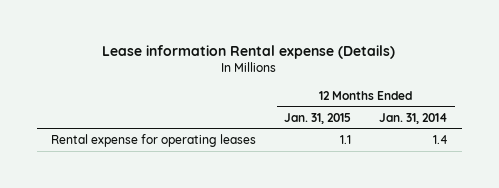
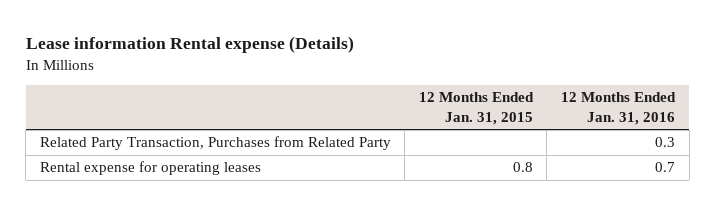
- | 12 Months Ended Jan. 31, 2015 | 12 Months Ended Jan. 31, 2014
+ | 12 Months Ended Jan. 31, 2015 | 12 Months Ended Jan. 31, 2016
- Rental expense for operating leases | 1.1 | 1.4
+ Related Party Transaction, Purchases from Related Party | | 0.3
+ Rental expense for operating leases | 0.8 | 0.7

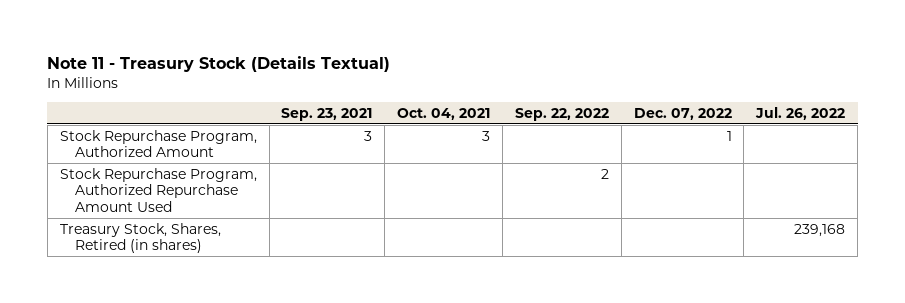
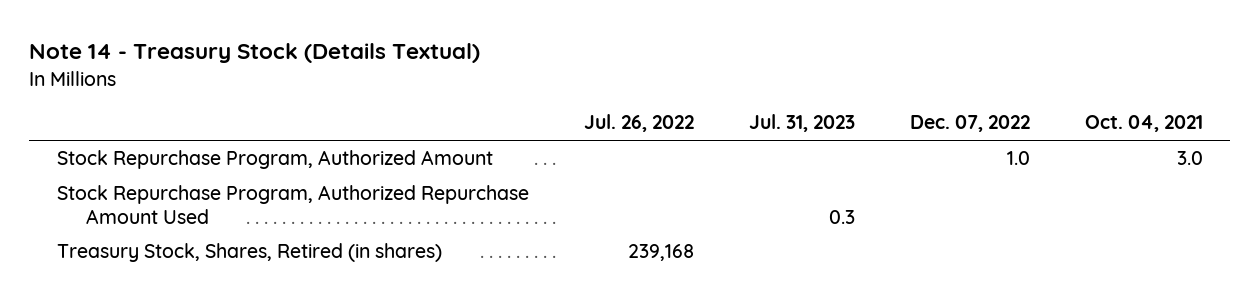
- Note 11 - Treasury Stock (Details Textual)
+ Note 14 - Treasury Stock (Details Textual)
- | Sep. 23, 2021 | Oct. 04, 2021 | Sep. 22, 2022 | Dec. 07, 2022 | Jul. 26, 2022
+ | Jul. 26, 2022 | Jul. 31, 2023 | Dec. 07, 2022 | Oct. 04, 2021
- Stock Repurchase Program, Authorized Amount | 3 | 3 | | 1 |
+ Stock Repurchase Program, Authorized Amount | | | 1.0 | 3.0

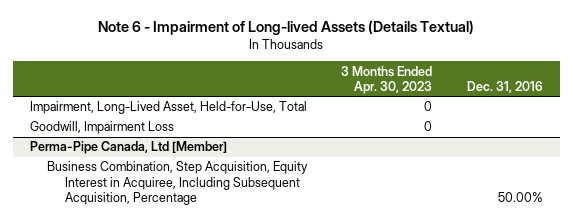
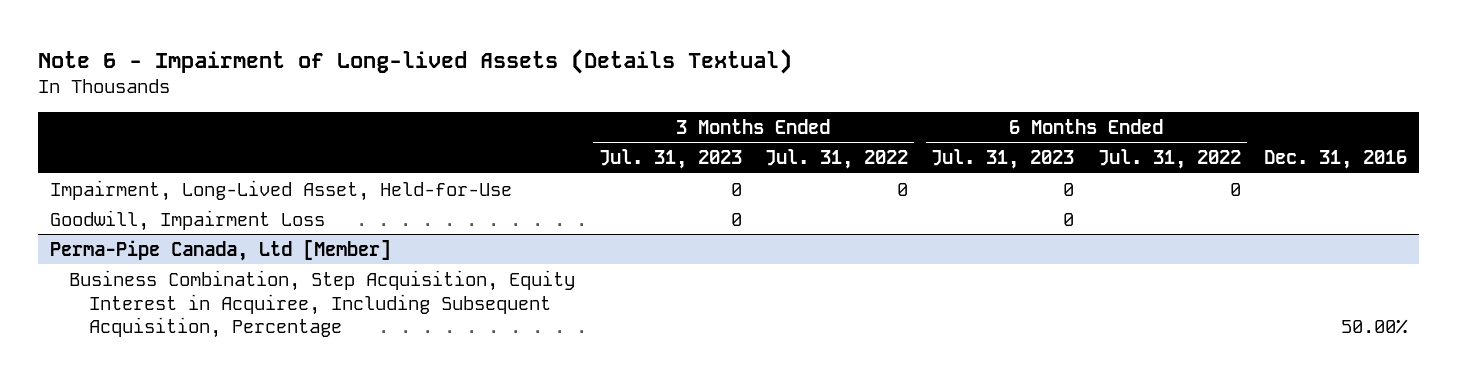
- | 3 Months Ended Apr. 30, 2023 | Dec. 31, 2016
+ | 3 Months Ended Jul. 31, 2023 | 3 Months Ended Jul. 31, 2022 | 6 Months Ended Jul. 31, 2023 | 6 Months Ended Jul. 31, 2022 | Dec. 31, 2016
- Impairment, Long-Lived Asset, Held-for-Use, Total | 0 |
+ Impairment, Long-Lived Asset, Held-for-Use | 0 | 0 | 0 | 0 |

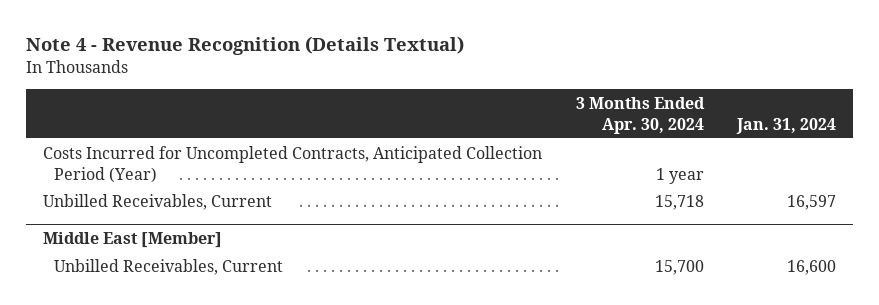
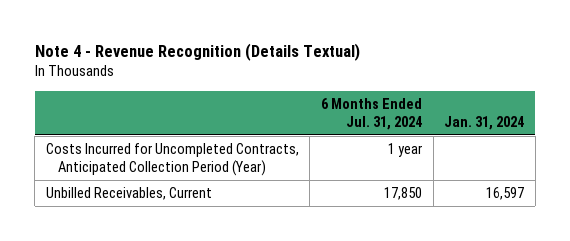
- | 3 Months Ended Apr. 30, 2024 | Jan. 31, 2024
+ | 6 Months Ended Jul. 31, 2024 | Jan. 31, 2024
- Middle East [Member]
- Unbilled Receivables, Current | 15,700 | 16,600

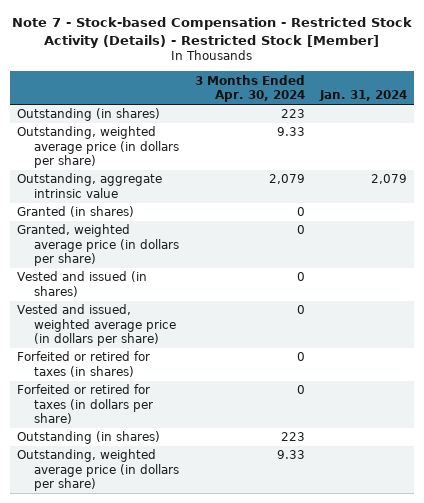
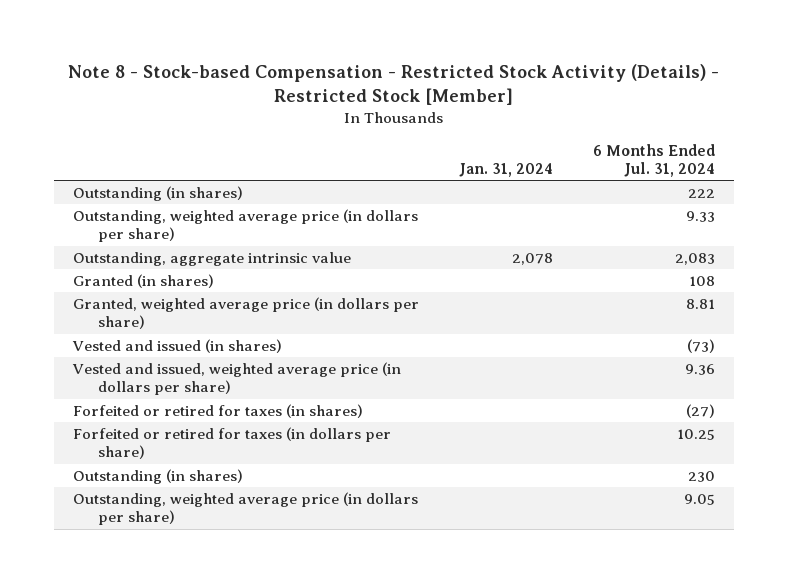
- Note 7 - Stock-based Compensation - Restricted Stock Activity (Details) - Restricted Stock [Member]
+ Note 8 - Stock-based Compensation - Restricted Stock Activity (Details) - Restricted Stock [Member]
- | 3 Months Ended Apr. 30, 2024 | Jan. 31, 2024
+ | Jan. 31, 2024 | 6 Months Ended Jul. 31, 2024
- Outstanding, aggregate intrinsic value | 2,079 | 2,079
+ Outstanding, aggregate intrinsic value | 2,078 | 2,083

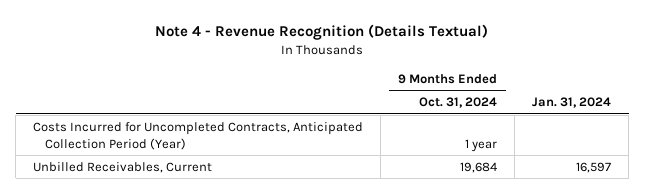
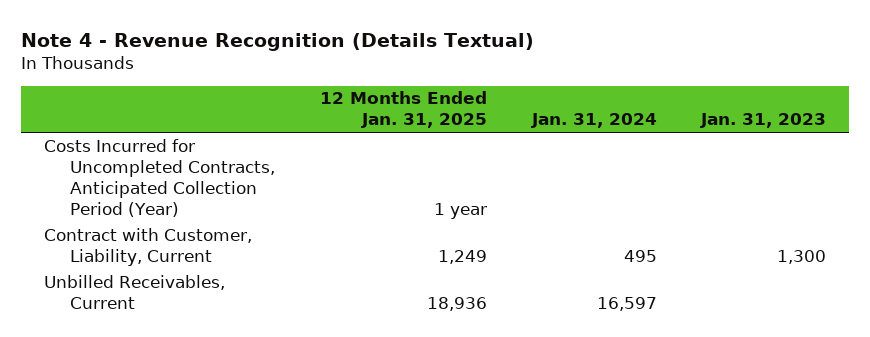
- | 9 Months Ended Oct. 31, 2024 | Jan. 31, 2024
+ | 12 Months Ended Jan. 31, 2025 | Jan. 31, 2024 | Jan. 31, 2023
+ Contract with Customer, Liability, Current | 1,249 | 495 | 1,300

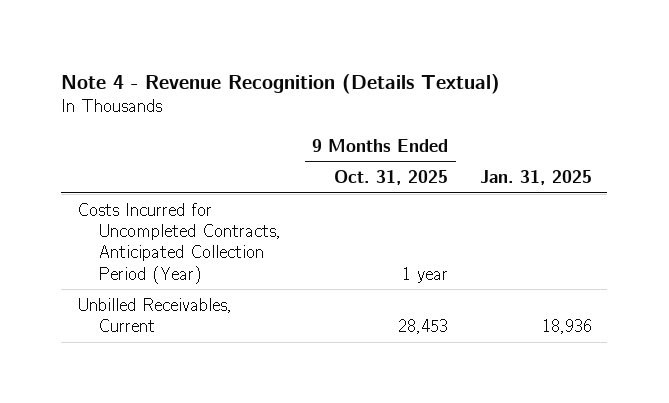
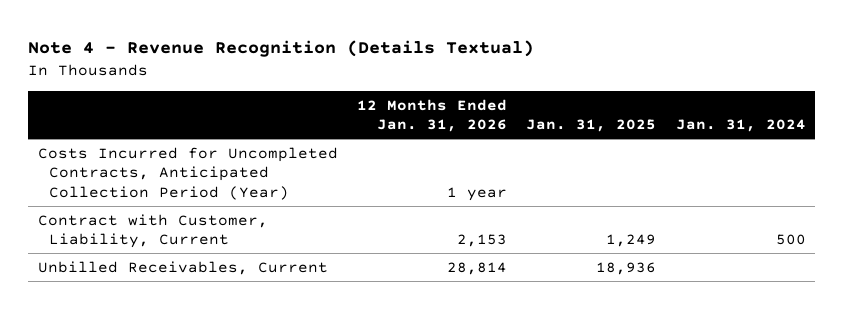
- | 9 Months Ended Oct. 31, 2025 | Jan. 31, 2025
+ | 12 Months Ended Jan. 31, 2026 | Jan. 31, 2025 | Jan. 31, 2024
+ Contract with Customer, Liability, Current | 2,153 | 1,249 | 500

